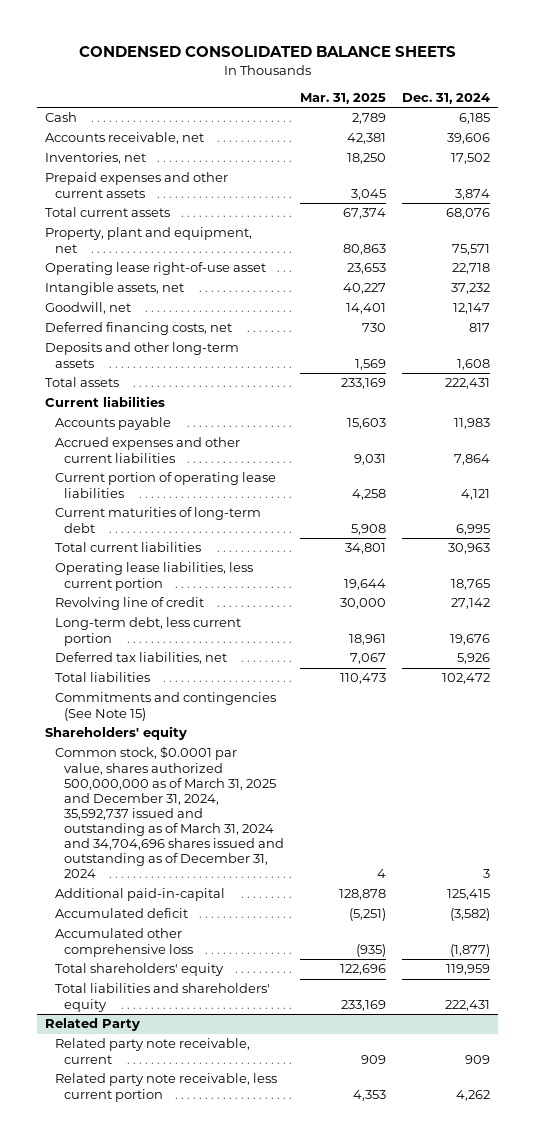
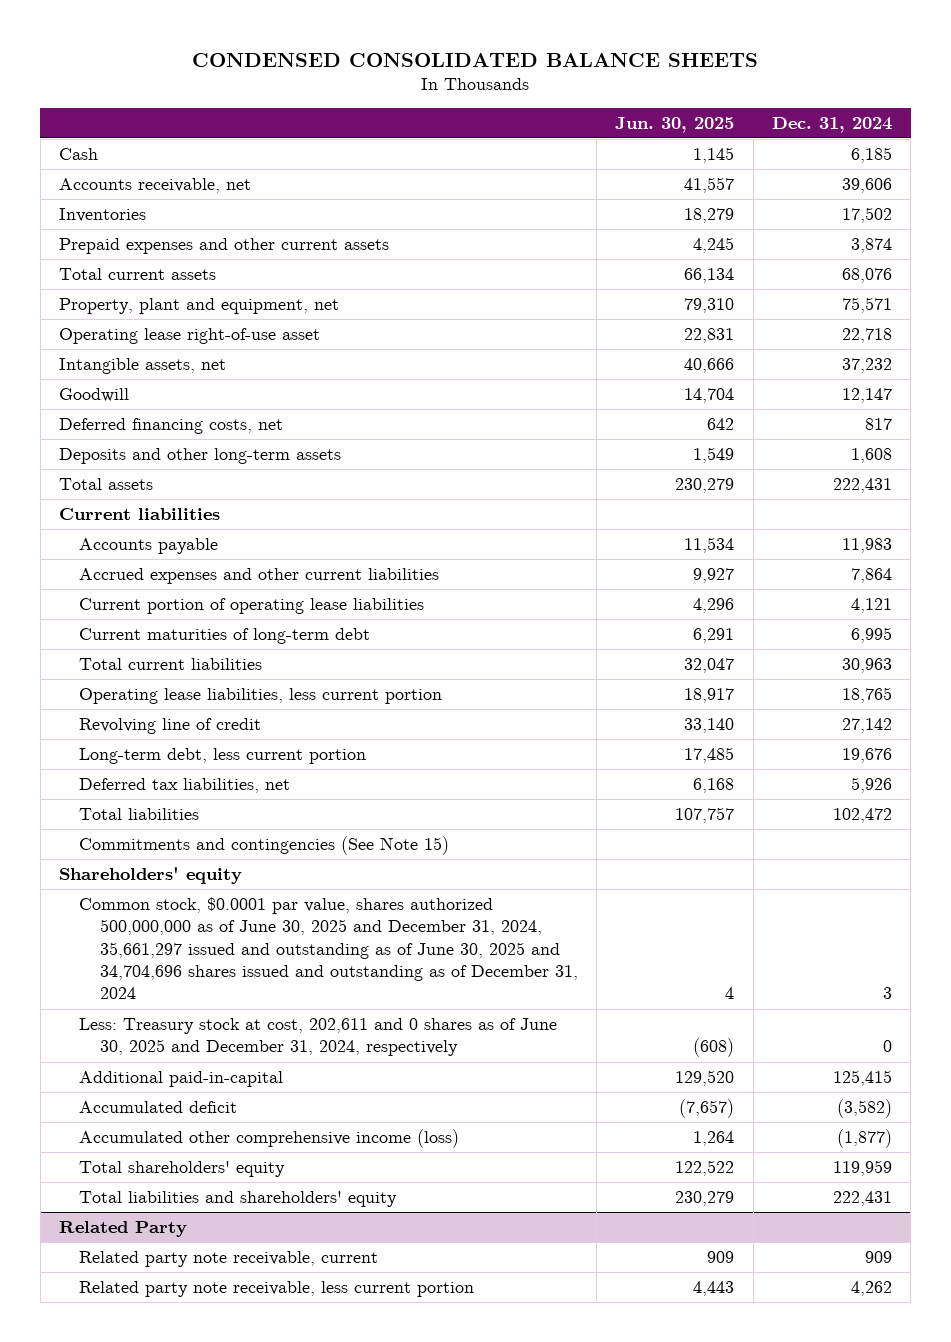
- | Mar. 31, 2025 | Dec. 31, 2024
+ | Jun. 30, 2025 | Dec. 31, 2024
- Inventories, net | 18,250 | 17,502
+ Inventories | 18,279 | 17,502
- Goodwill, net | 14,401 | 12,147
+ Goodwill | 14,704 | 12,147
- Common stock, $0.0001 par value, shares authorized 500,000,000 as of March 31, 2025 and December 31, 2024, 35,592,737 issued and outstanding as of March 31, 2024 and 34,704,696 shares issued and outstanding as of December 31, 2024 | 4 | 3
+ Common stock, $0.0001 par value, shares authorized 500,000,000 as of June 30, 2025 and December 31, 2024, 35,661,297 issued and outstanding as of June 30, 2025 and 34,704,696 shares issued and outstanding as of December 31, 2024 | 4 | 3
+ Less: Treasury stock at cost, 202,611 and 0 shares as of June 30, 2025 and December 31, 2024, respectively | (608) | 0
- Accumulated other comprehensive loss | (935) | (1,877)
+ Accumulated other comprehensive income (loss) | 1,264 | (1,877)

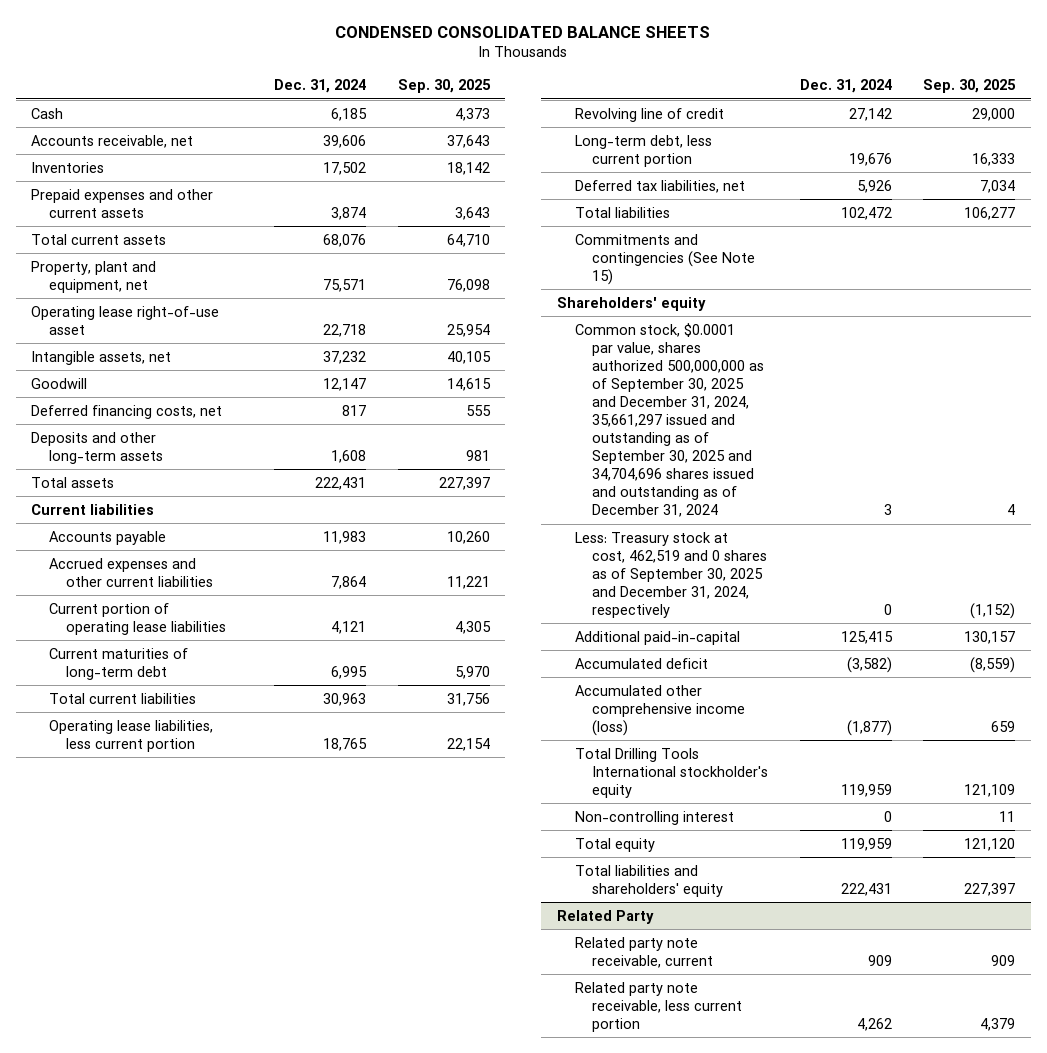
- | Jun. 30, 2025 | Dec. 31, 2024
+ | Dec. 31, 2024 | Sep. 30, 2025
- Common stock, $0.0001 par value, shares authorized 500,000,000 as of June 30, 2025 and December 31, 2024, 35,661,297 issued and outstanding as of June 30, 2025 and 34,704,696 shares issued and outstanding as of December 31, 2024 | 4 | 3
- Less: Treasury stock at cost, 202,611 and 0 shares as of June 30, 2025 and December 31, 2024, respectively | (608) | 0
+ Common stock, $0.0001 par value, shares authorized 500,000,000 as of September 30, 2025 and December 31, 2024, 35,661,297 issued and outstanding as of September 30, 2025 and 34,704,696 shares issued and outstanding as of December 31, 2024 | 3 | 4
+ Less: Treasury stock at cost, 462,519 and 0 shares as of September 30, 2025 and December 31, 2024, respectively | 0 | (1,152)
- Total shareholders' equity | 122,522 | 119,959
+ Total Drilling Tools International stockholder's equity | 119,959 | 121,109
+ Non-controlling interest | 0 | 11
+ Total equity | 119,959 | 121,120

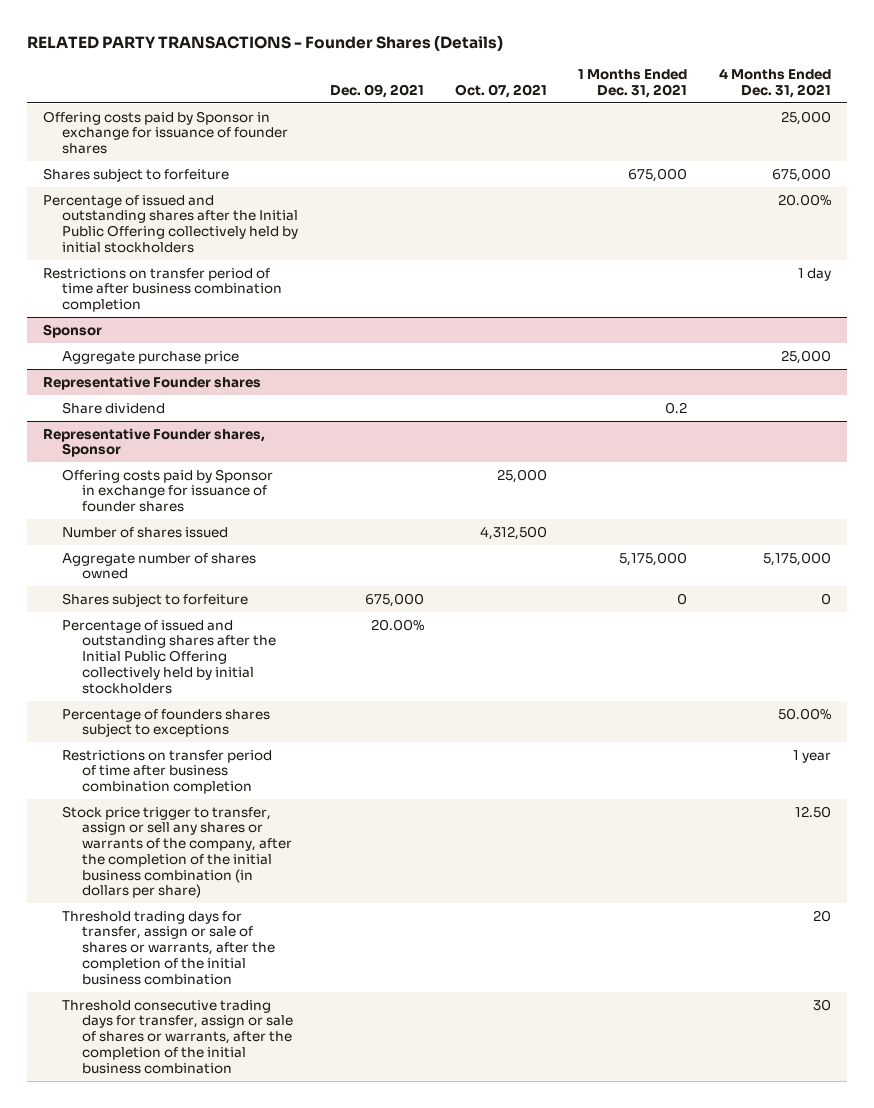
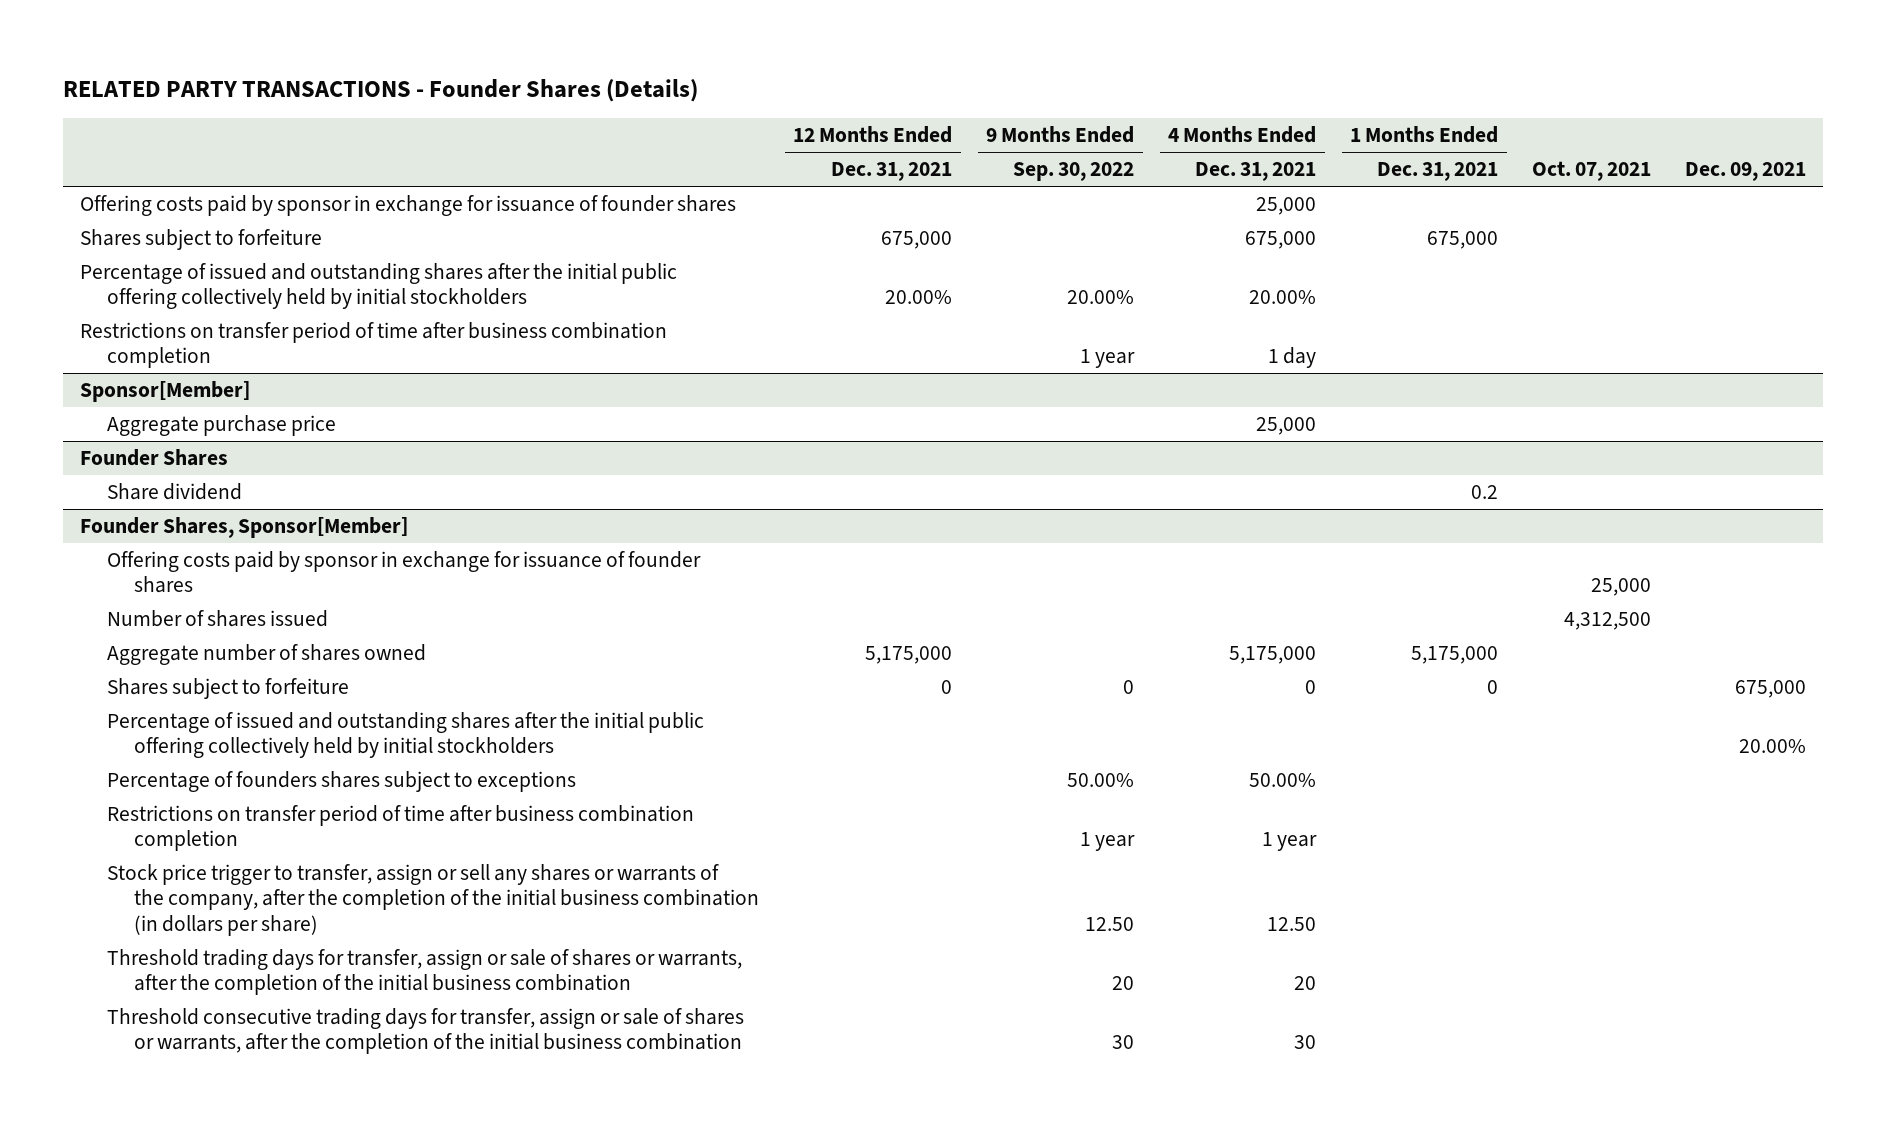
- | Dec. 09, 2021 | Oct. 07, 2021 | 1 Months Ended Dec. 31, 2021 | 4 Months Ended Dec. 31, 2021
+ | 12 Months Ended Dec. 31, 2021 | 9 Months Ended Sep. 30, 2022 | 4 Months Ended Dec. 31, 2021 | 1 Months Ended Dec. 31, 2021 | Oct. 07, 2021 | Dec. 09, 2021
- Offering costs paid by Sponsor in exchange for issuance of founder shares | | | | 25,000
+ Offering costs paid by sponsor in exchange for issuance of founder shares | | | 25,000 | | |
- Percentage of issued and outstanding shares after the Initial Public Offering collectively held by initial stockholders | | | | 20.00%
+ Percentage of issued and outstanding shares after the initial public offering collectively held by initial stockholders | 20.00% | 20.00% | 20.00% | | |
- Sponsor
+ Sponsor[Member]
- Representative Founder shares
+ Founder Shares
- Representative Founder shares, Sponsor
- Offering costs paid by Sponsor in exchange for issuance of founder shares | | 25,000 | |
+ Founder Shares, Sponsor[Member]
+ Offering costs paid by sponsor in exchange for issuance of founder shares | | | | | 25,000 |
- Percentage of issued and outstanding shares after the Initial Public Offering collectively held by initial stockholders | 20.00% | | |
+ Percentage of issued and outstanding shares after the initial public offering collectively held by initial stockholders | | | | | | 20.00%

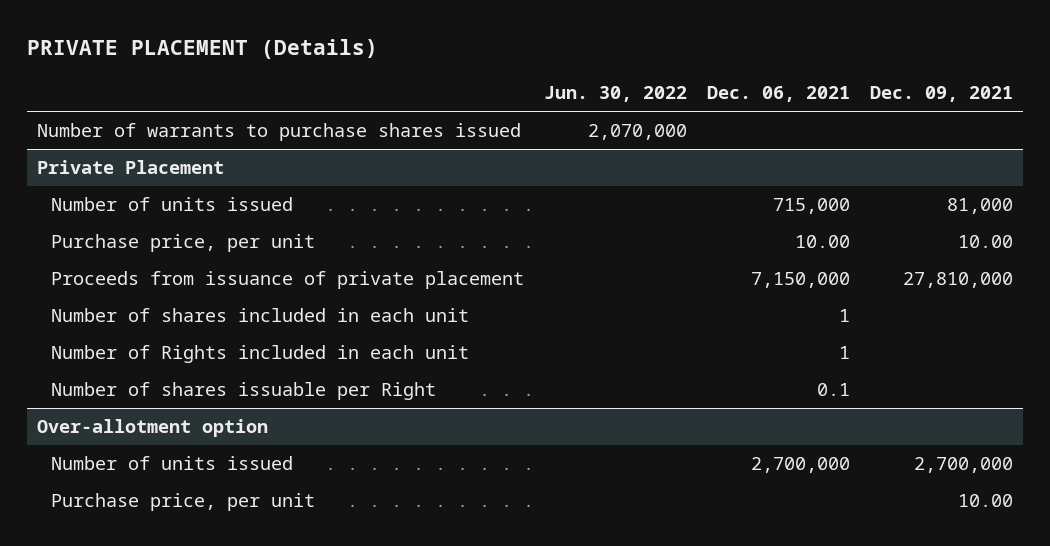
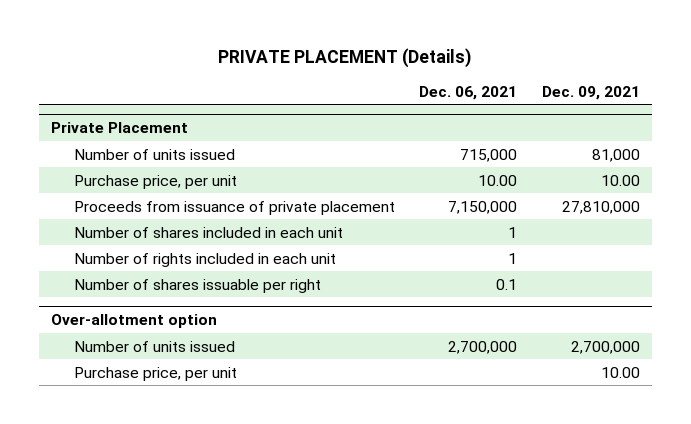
- | Jun. 30, 2022 | Dec. 06, 2021 | Dec. 09, 2021
+ | Dec. 06, 2021 | Dec. 09, 2021
- Number of warrants to purchase shares issued | 2,070,000 | |
@ Private Placement
- Number of Rights included in each unit | | 1 |
- Number of shares issuable per Right | | 0.1 |
+ Number of rights included in each unit | 1 |
+ Number of shares issuable per right | 0.1 |

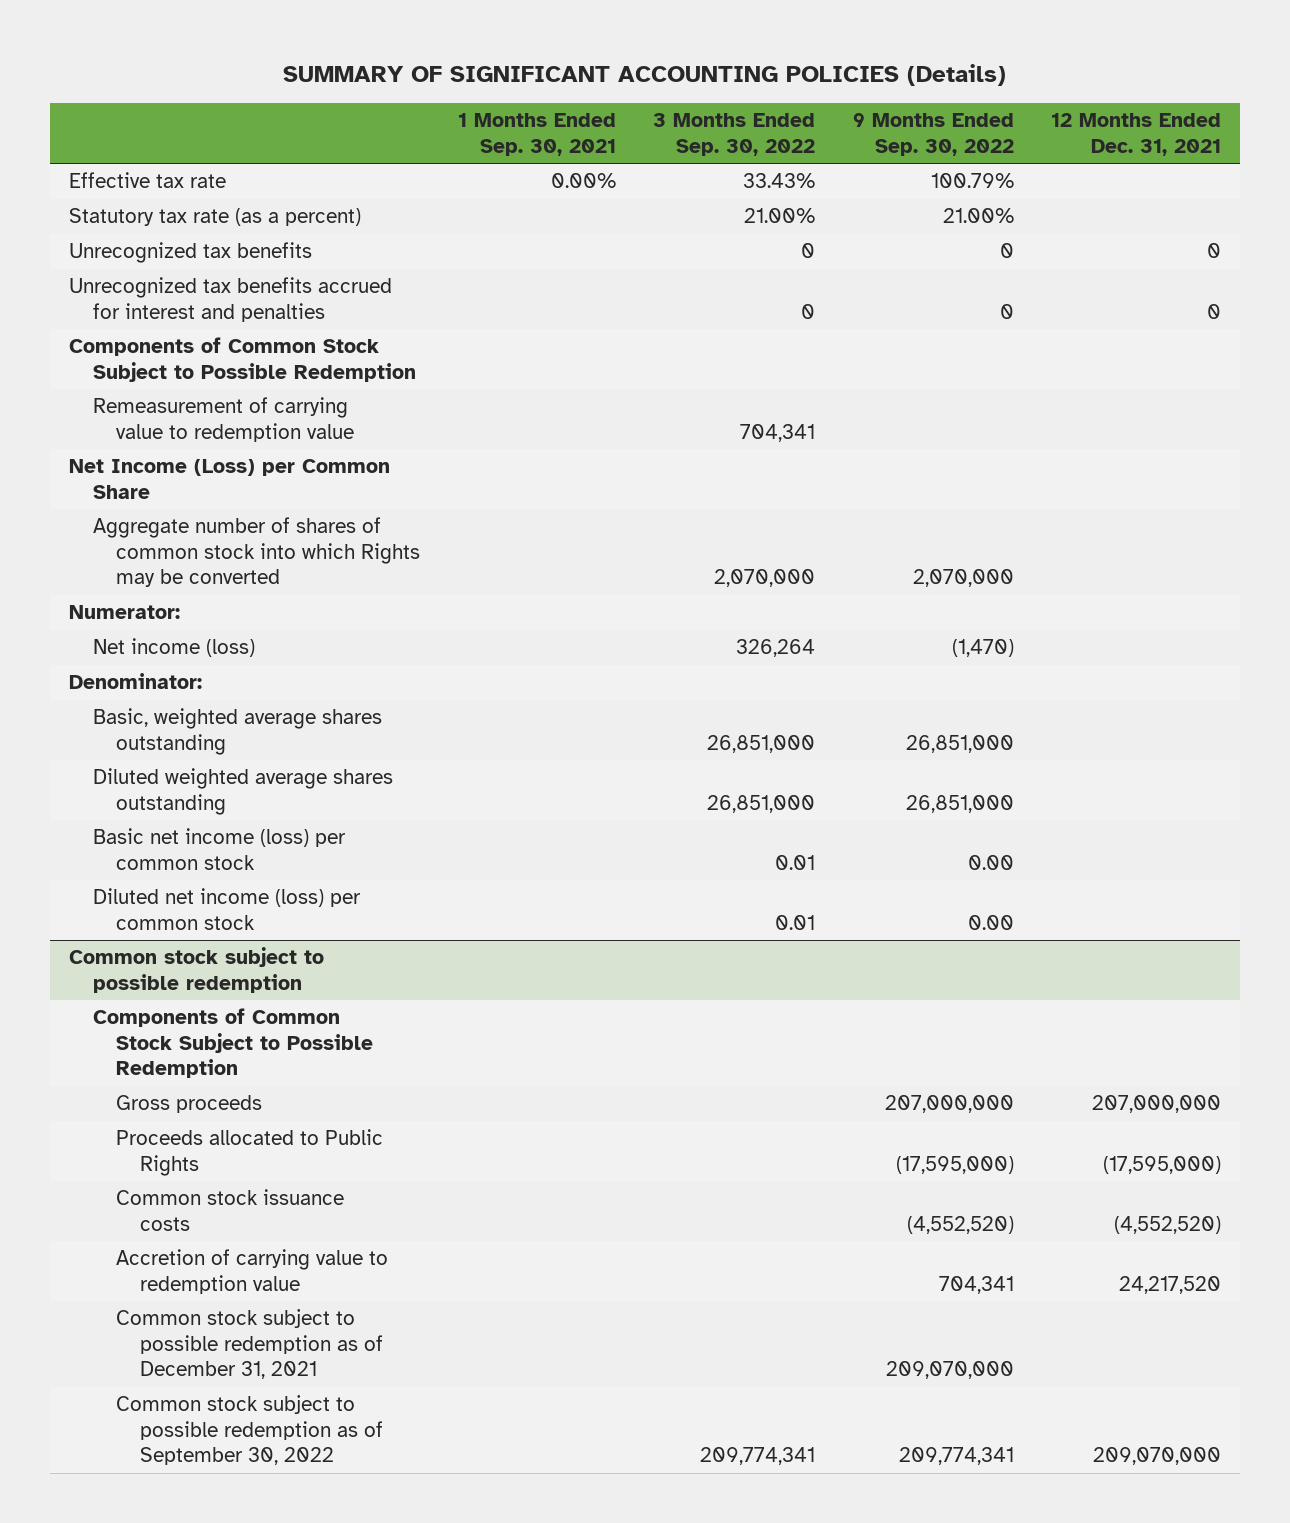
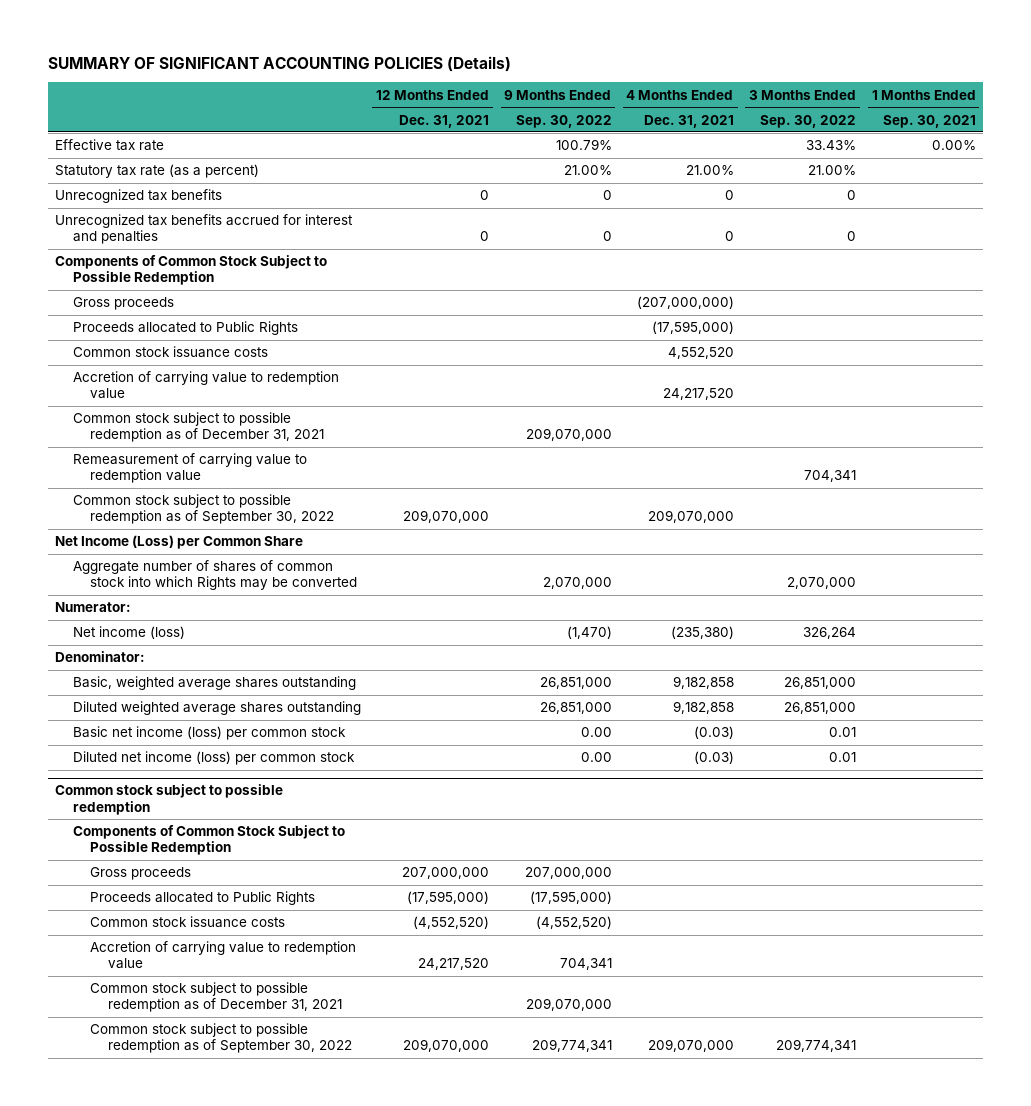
- | 1 Months Ended Sep. 30, 2021 | 3 Months Ended Sep. 30, 2022 | 9 Months Ended Sep. 30, 2022 | 12 Months Ended Dec. 31, 2021
+ | 12 Months Ended Dec. 31, 2021 | 9 Months Ended Sep. 30, 2022 | 4 Months Ended Dec. 31, 2021 | 3 Months Ended Sep. 30, 2022 | 1 Months Ended Sep. 30, 2021
+ Gross proceeds | | | (207,000,000) | |
+ Proceeds allocated to Public Rights | | | (17,595,000) | |
+ Common stock issuance costs | | | 4,552,520 | |
+ Accretion of carrying value to redemption value | | | 24,217,520 | |
+ Common stock subject to possible redemption as of December 31, 2021 | | 209,070,000 | | |
+ Common stock subject to possible redemption as of September 30, 2022 | 209,070,000 | | 209,070,000 | |

